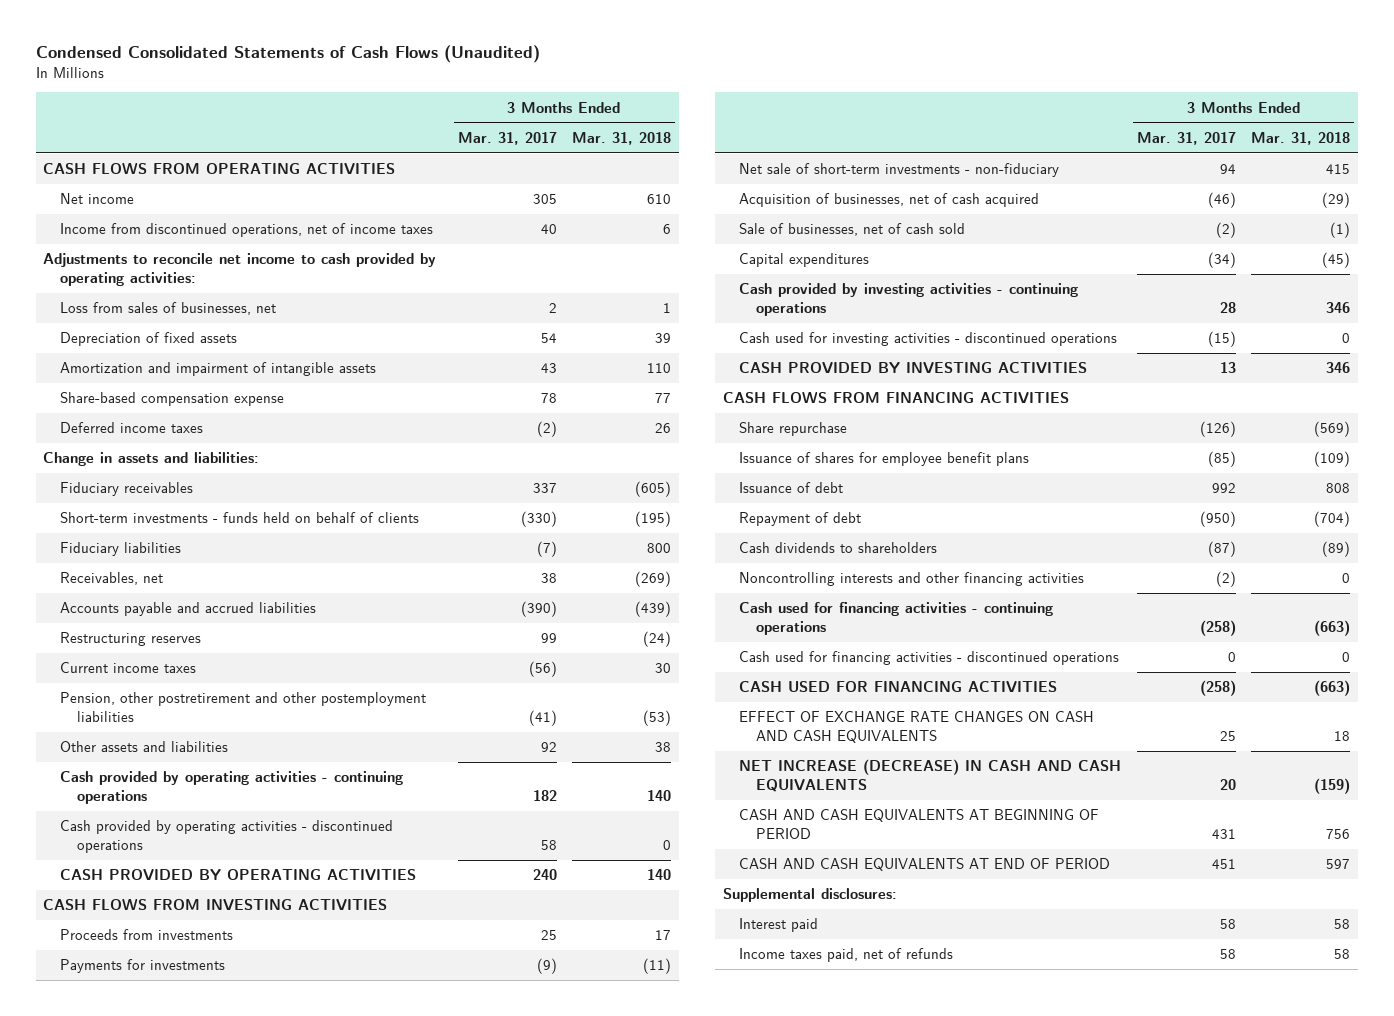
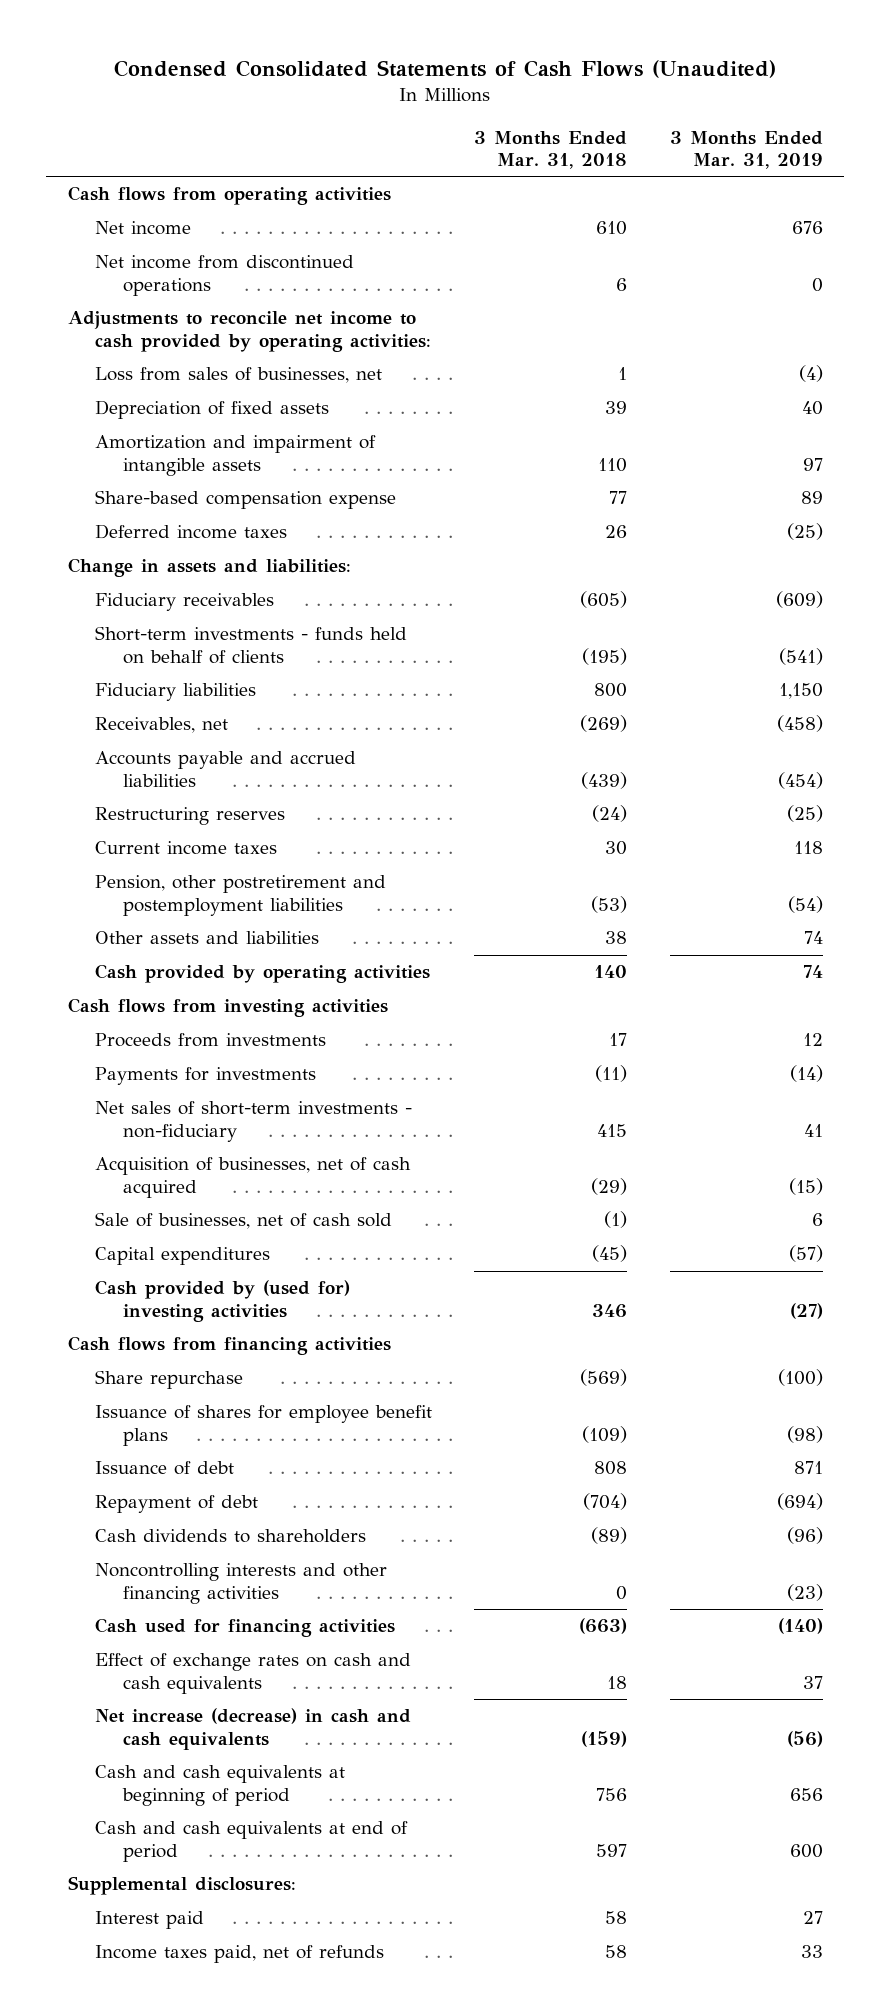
- | 3 Months Ended Mar. 31, 2017 | 3 Months Ended Mar. 31, 2018
+ | 3 Months Ended Mar. 31, 2018 | 3 Months Ended Mar. 31, 2019
- CASH FLOWS FROM OPERATING ACTIVITIES
+ Cash flows from operating activities
- Income from discontinued operations, net of income taxes | 40 | 6
+ Net income from discontinued operations | 6 | 0
- Pension, other postretirement and other postemployment liabilities | (41) | (53)
+ Pension, other postretirement and postemployment liabilities | (53) | (54)
- Cash provided by operating activities - continuing operations | 182 | 140
- Cash provided by operating activities - discontinued operations | 58 | 0
- CASH PROVIDED BY OPERATING ACTIVITIES | 240 | 140
- CASH FLOWS FROM INVESTING ACTIVITIES
+ Cash provided by operating activities | 140 | 74
+ Cash flows from investing activities
- Net sale of short-term investments - non-fiduciary | 94 | 415
+ Net sales of short-term investments - non-fiduciary | 415 | 41
- Cash provided by investing activities - continuing operations | 28 | 346
- Cash used for investing activities - discontinued operations | (15) | 0
- CASH PROVIDED BY INVESTING ACTIVITIES | 13 | 346
- CASH FLOWS FROM FINANCING ACTIVITIES
+ Cash provided by (used for) investing activities | 346 | (27)
+ Cash flows from financing activities
- Cash used for financing activities - continuing operations | (258) | (663)
- Cash used for financing activities - discontinued operations | 0 | 0
- CASH USED FOR FINANCING ACTIVITIES | (258) | (663)
- EFFECT OF EXCHANGE RATE CHANGES ON CASH AND CASH EQUIVALENTS | 25 | 18
- NET INCREASE (DECREASE) IN CASH AND CASH EQUIVALENTS | 20 | (159)
- CASH AND CASH EQUIVALENTS AT BEGINNING OF PERIOD | 431 | 756
- CASH AND CASH EQUIVALENTS AT END OF PERIOD | 451 | 597
+ Cash used for financing activities | (663) | (140)
+ Effect of exchange rates on cash and cash equivalents | 18 | 37
+ Net increase (decrease) in cash and cash equivalents | (159) | (56)
+ Cash and cash equivalents at beginning of period | 756 | 656
+ Cash and cash equivalents at end of period | 597 | 600

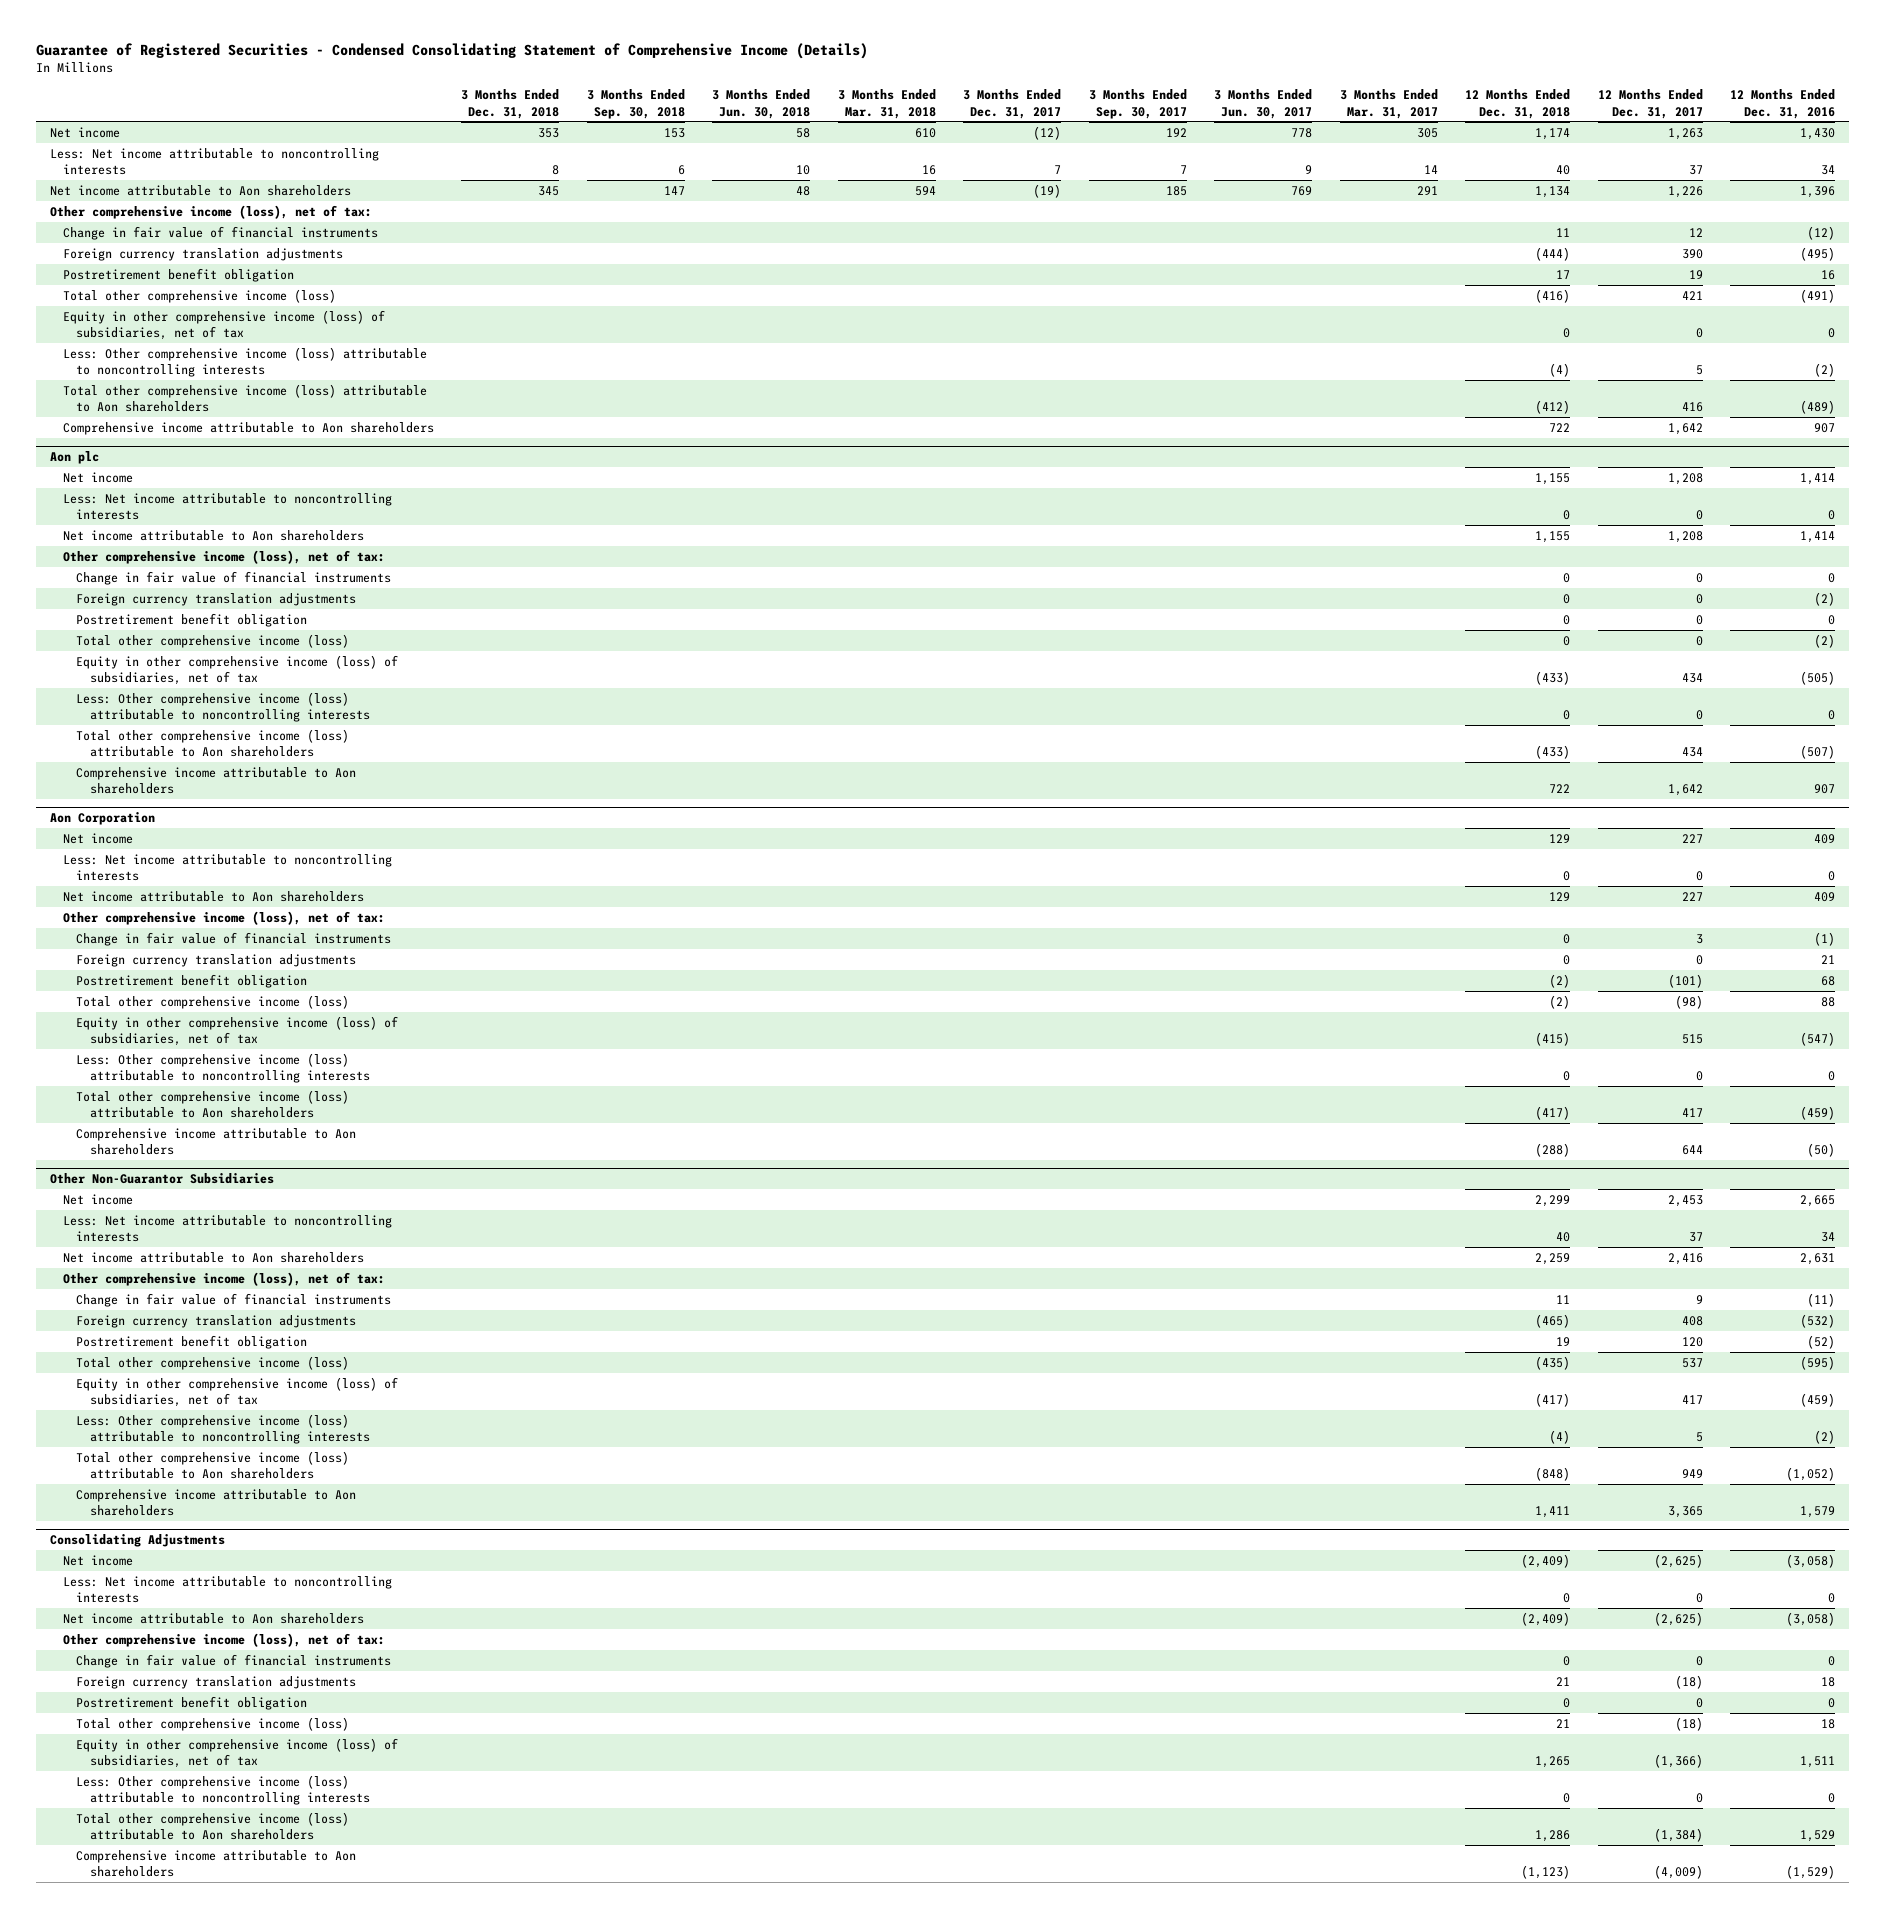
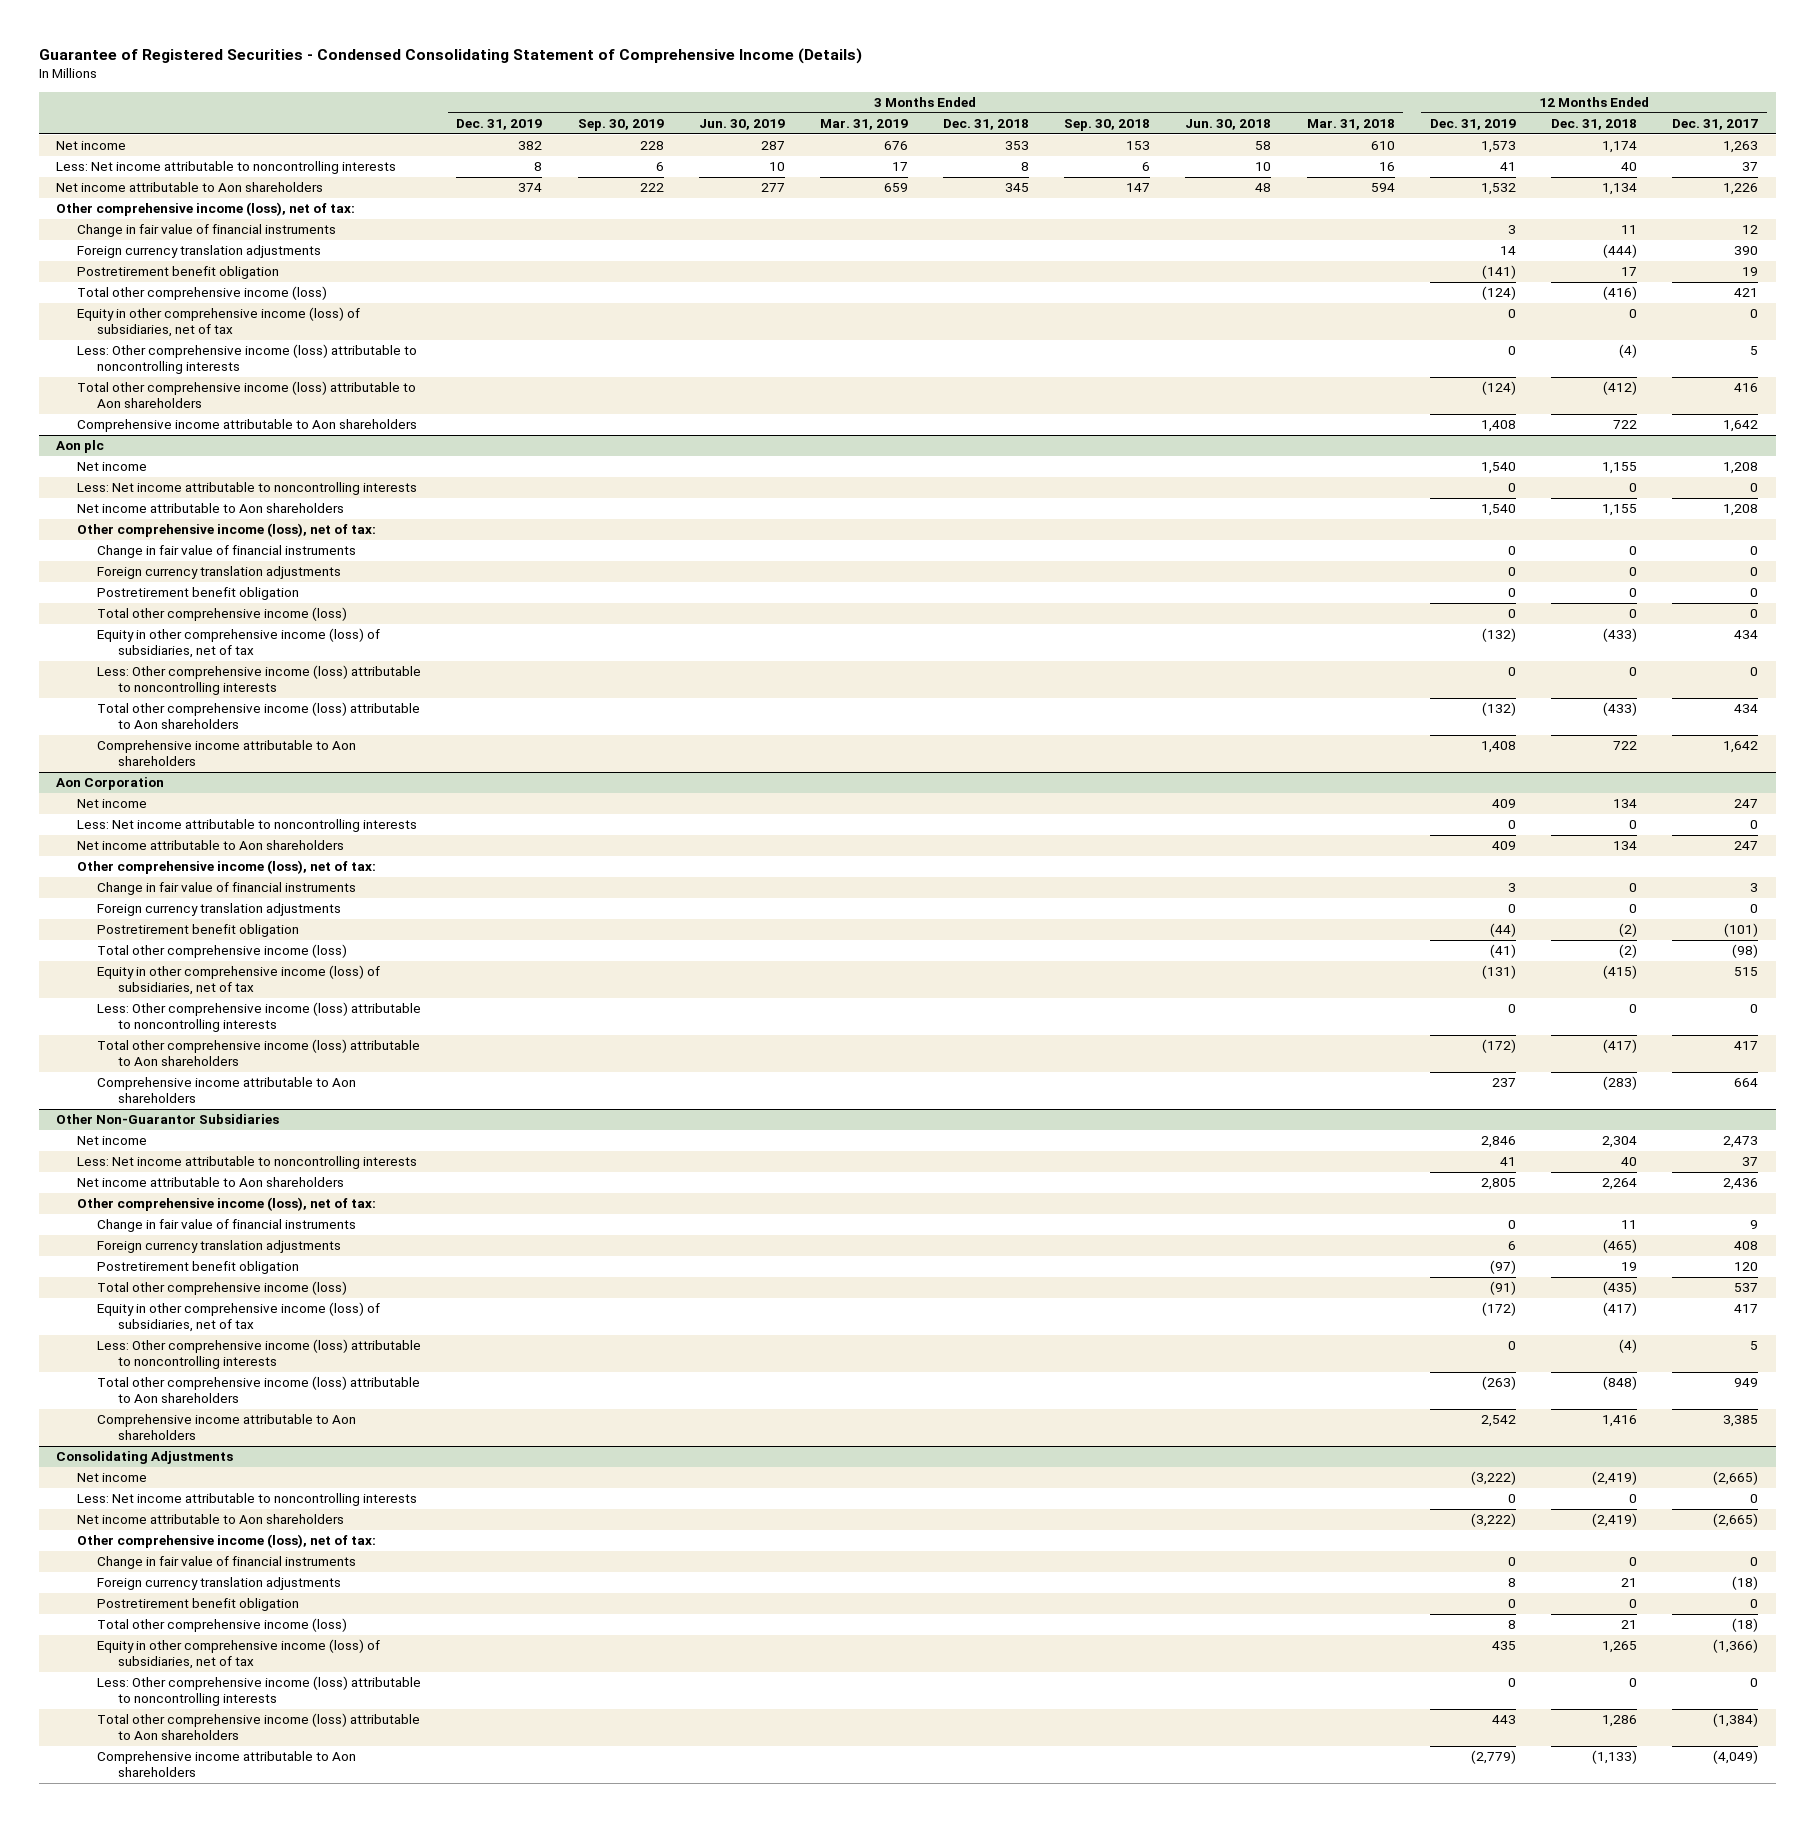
- | 3 Months Ended Dec. 31, 2018 | 3 Months Ended Sep. 30, 2018 | 3 Months Ended Jun. 30, 2018 | 3 Months Ended Mar. 31, 2018 | 3 Months Ended Dec. 31, 2017 | 3 Months Ended Sep. 30, 2017 | 3 Months Ended Jun. 30, 2017 | 3 Months Ended Mar. 31, 2017 | 12 Months Ended Dec. 31, 2018 | 12 Months Ended Dec. 31, 2017 | 12 Months Ended Dec. 31, 2016
+ | 3 Months Ended Dec. 31, 2019 | 3 Months Ended Sep. 30, 2019 | 3 Months Ended Jun. 30, 2019 | 3 Months Ended Mar. 31, 2019 | 3 Months Ended Dec. 31, 2018 | 3 Months Ended Sep. 30, 2018 | 3 Months Ended Jun. 30, 2018 | 3 Months Ended Mar. 31, 2018 | 12 Months Ended Dec. 31, 2019 | 12 Months Ended Dec. 31, 2018 | 12 Months Ended Dec. 31, 2017
@ Aon Corporation
- Net income | | | | | | | | | 129 | 227 | 409
+ Net income | | | | | | | | | 409 | 134 | 247
- Net income attributable to Aon shareholders | | | | | | | | | 129 | 227 | 409
+ Net income attributable to Aon shareholders | | | | | | | | | 409 | 134 | 247
- Comprehensive income attributable to Aon shareholders | | | | | | | | | (288) | 644 | (50)
+ Comprehensive income attributable to Aon shareholders | | | | | | | | | 237 | (283) | 664
@ Other Non-Guarantor Subsidiaries
- Net income | | | | | | | | | 2,299 | 2,453 | 2,665
+ Net income | | | | | | | | | 2,846 | 2,304 | 2,473
- Net income attributable to Aon shareholders | | | | | | | | | 2,259 | 2,416 | 2,631
+ Net income attributable to Aon shareholders | | | | | | | | | 2,805 | 2,264 | 2,436
- Comprehensive income attributable to Aon shareholders | | | | | | | | | 1,411 | 3,365 | 1,579
+ Comprehensive income attributable to Aon shareholders | | | | | | | | | 2,542 | 1,416 | 3,385
@ Consolidating Adjustments
- Net income | | | | | | | | | (2,409) | (2,625) | (3,058)
+ Net income | | | | | | | | | (3,222) | (2,419) | (2,665)
- Net income attributable to Aon shareholders | | | | | | | | | (2,409) | (2,625) | (3,058)
+ Net income attributable to Aon shareholders | | | | | | | | | (3,222) | (2,419) | (2,665)
- Comprehensive income attributable to Aon shareholders | | | | | | | | | (1,123) | (4,009) | (1,529)
+ Comprehensive income attributable to Aon shareholders | | | | | | | | | (2,779) | (1,133) | (4,049)

